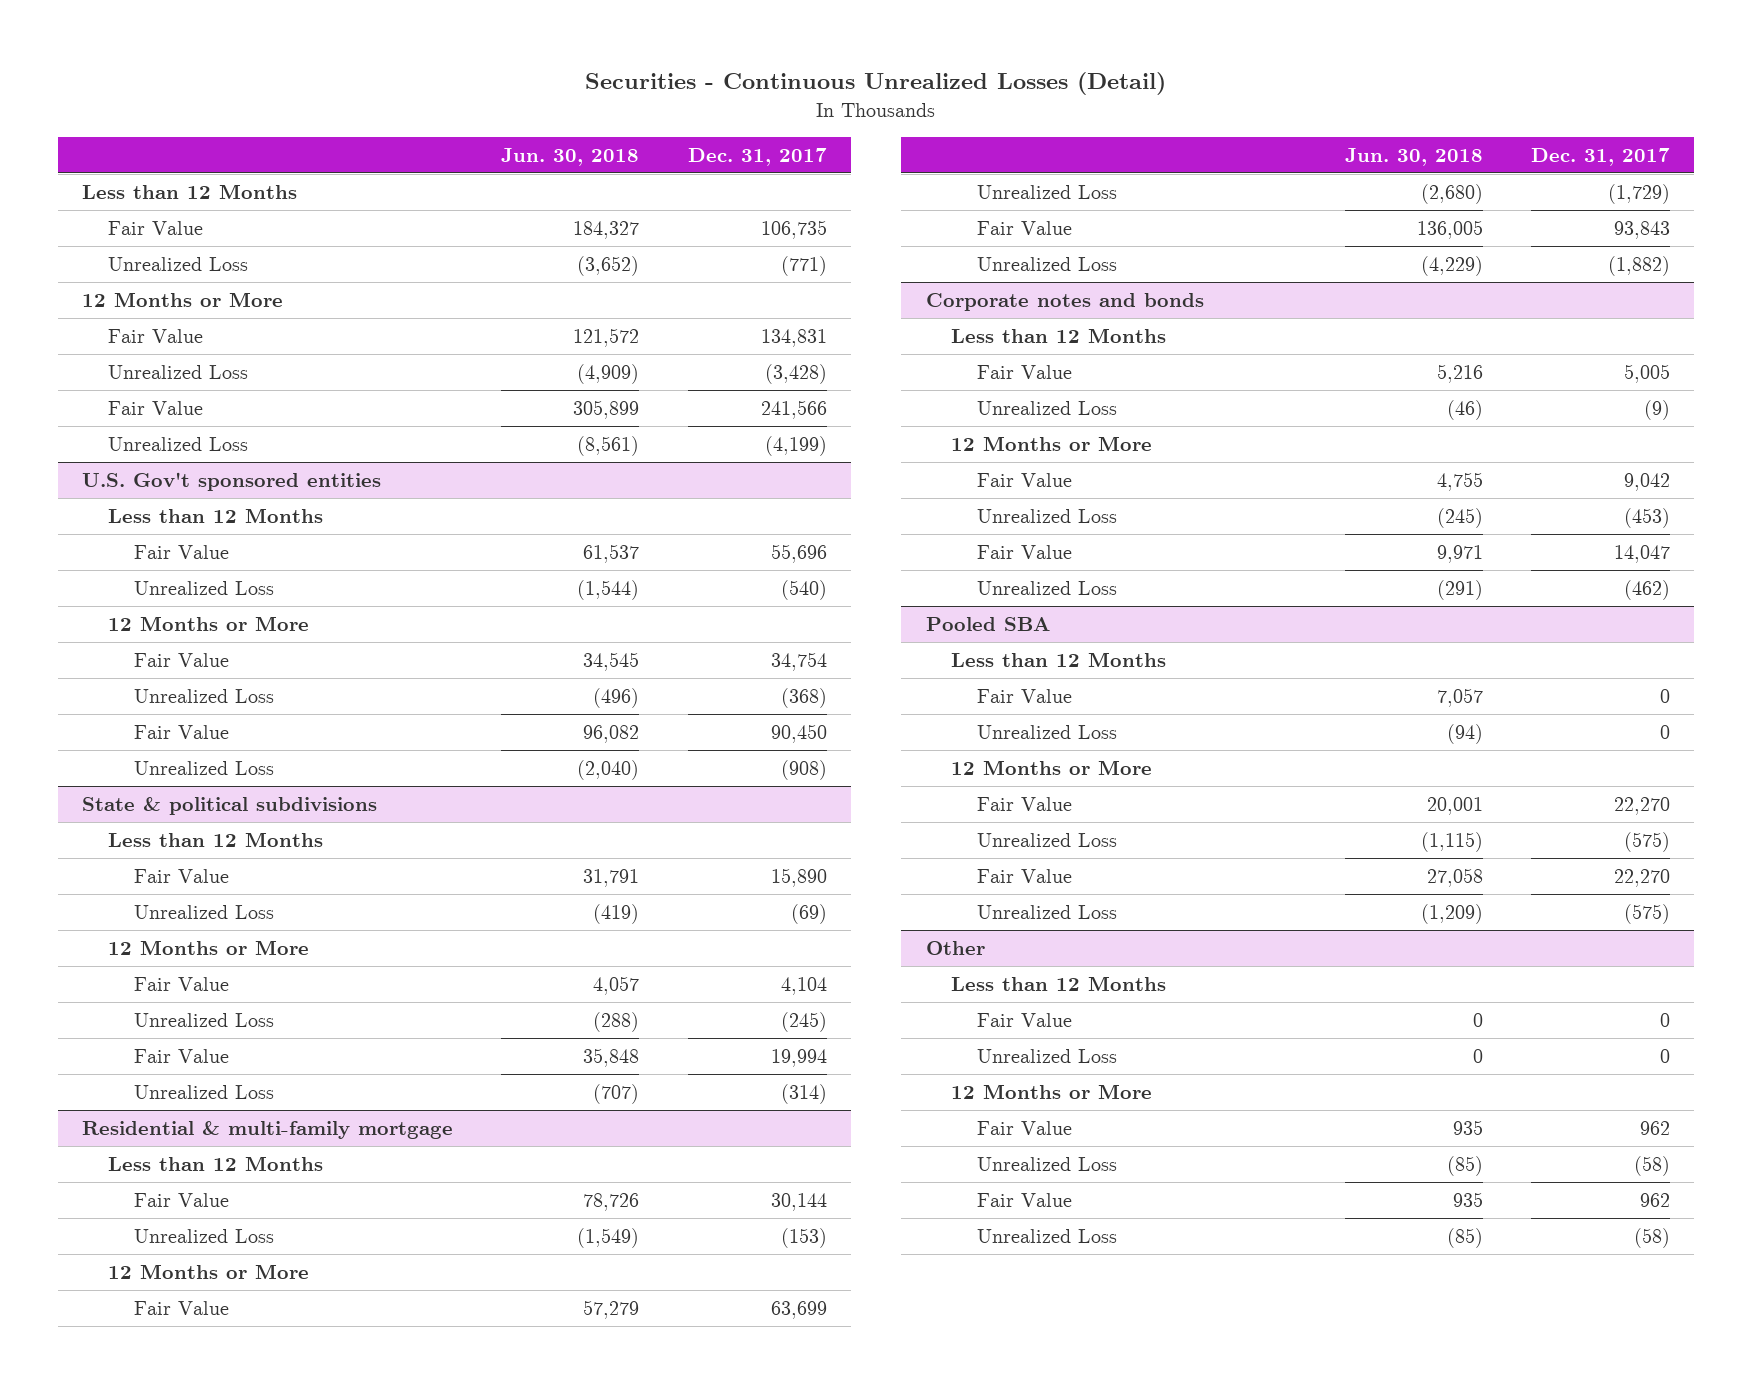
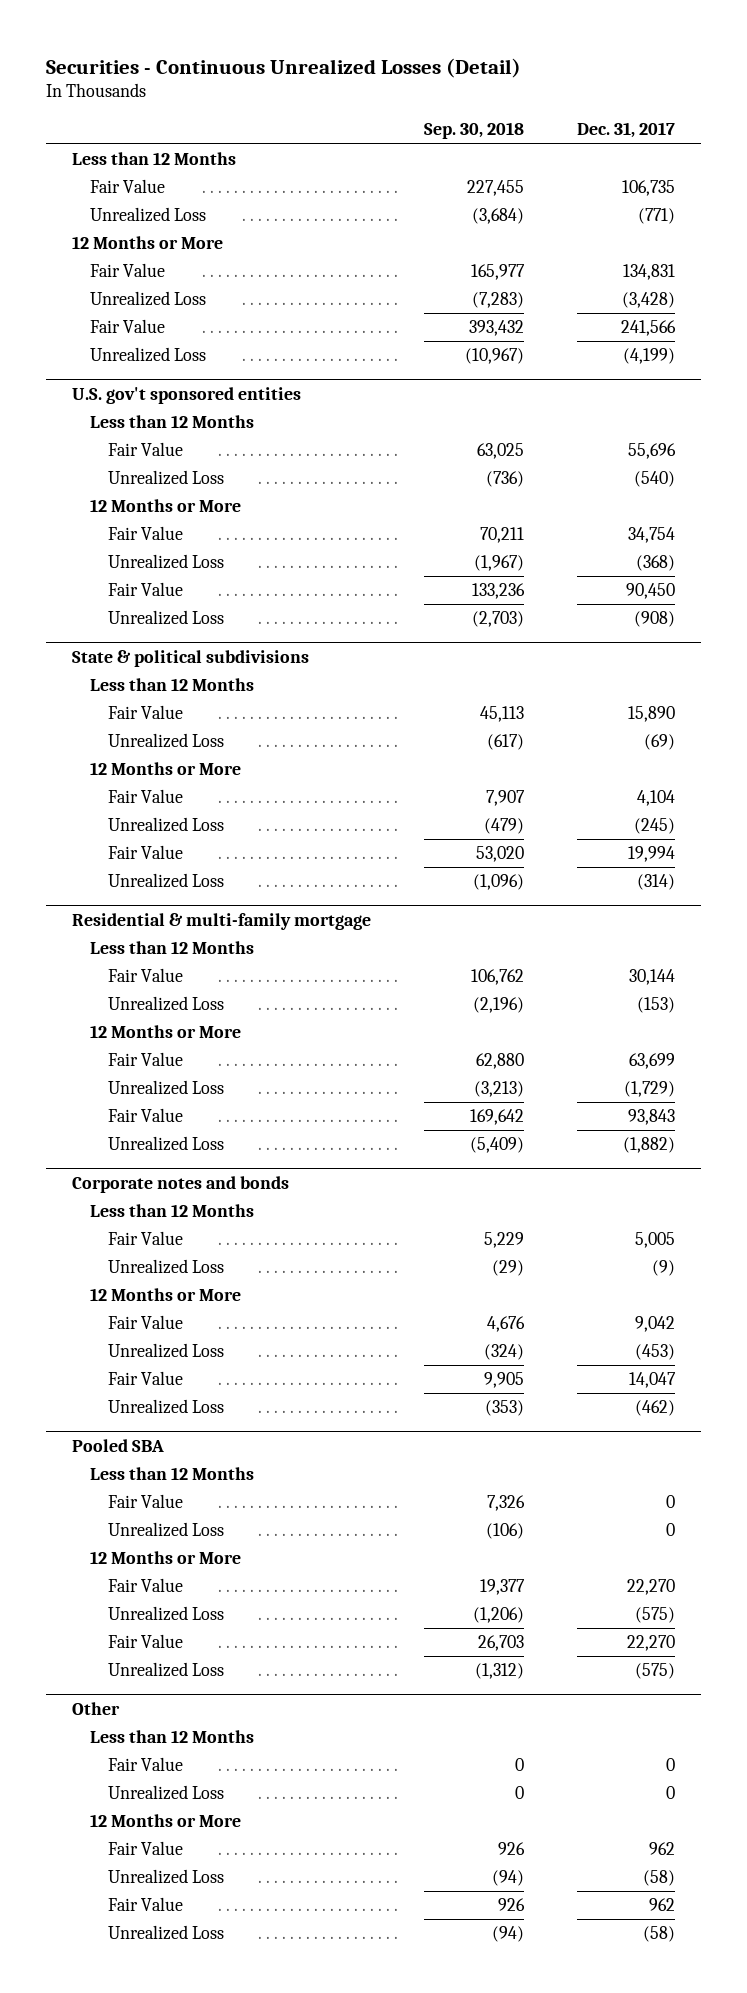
- | Jun. 30, 2018 | Dec. 31, 2017
+ | Sep. 30, 2018 | Dec. 31, 2017
- U.S. Gov't sponsored entities
+ U.S. gov't sponsored entities

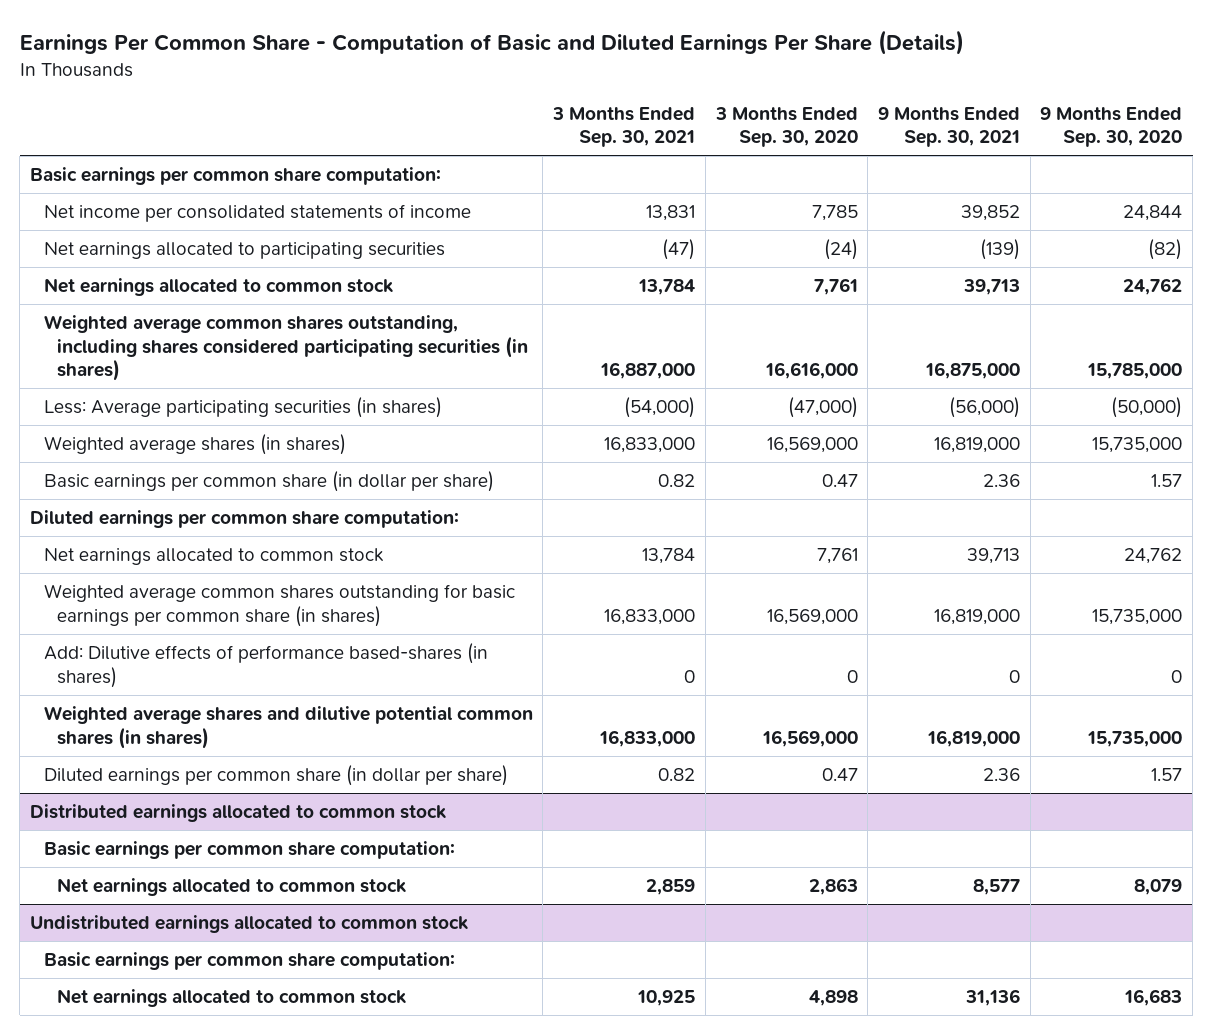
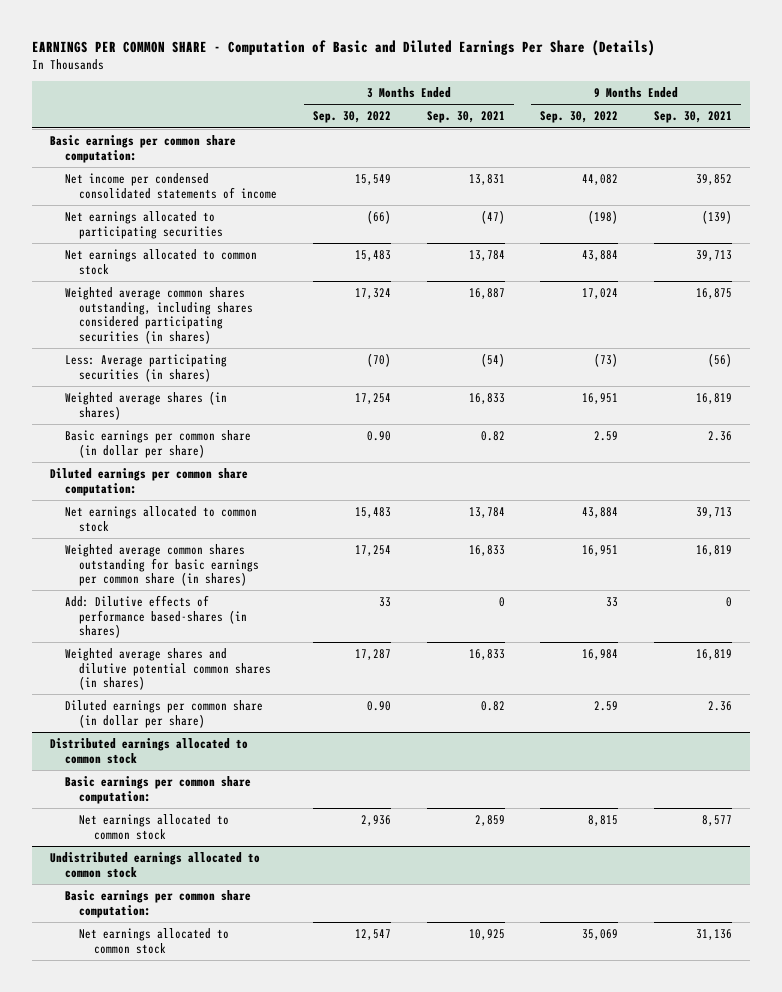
- Earnings Per Common Share - Computation of Basic and Diluted Earnings Per Share (Details)
+ EARNINGS PER COMMON SHARE - Computation of Basic and Diluted Earnings Per Share (Details)
- | 3 Months Ended Sep. 30, 2021 | 3 Months Ended Sep. 30, 2020 | 9 Months Ended Sep. 30, 2021 | 9 Months Ended Sep. 30, 2020
+ | 3 Months Ended Sep. 30, 2022 | 3 Months Ended Sep. 30, 2021 | 9 Months Ended Sep. 30, 2022 | 9 Months Ended Sep. 30, 2021
- Net income per consolidated statements of income | 13,831 | 7,785 | 39,852 | 24,844
+ Net income per condensed consolidated statements of income | 15,549 | 13,831 | 44,082 | 39,852
- Weighted average common shares outstanding, including shares considered participating securities (in shares) | 16,887,000 | 16,616,000 | 16,875,000 | 15,785,000
- Less: Average participating securities (in shares) | (54,000) | (47,000) | (56,000) | (50,000)
- Weighted average shares (in shares) | 16,833,000 | 16,569,000 | 16,819,000 | 15,735,000
+ Weighted average common shares outstanding, including shares considered participating securities (in shares) | 17,324 | 16,887 | 17,024 | 16,875
+ Less: Average participating securities (in shares) | (70) | (54) | (73) | (56)
+ Weighted average shares (in shares) | 17,254 | 16,833 | 16,951 | 16,819
- Weighted average common shares outstanding for basic earnings per common share (in shares) | 16,833,000 | 16,569,000 | 16,819,000 | 15,735,000
+ Weighted average common shares outstanding for basic earnings per common share (in shares) | 17,254 | 16,833 | 16,951 | 16,819
- Weighted average shares and dilutive potential common shares (in shares) | 16,833,000 | 16,569,000 | 16,819,000 | 15,735,000
+ Weighted average shares and dilutive potential common shares (in shares) | 17,287 | 16,833 | 16,984 | 16,819

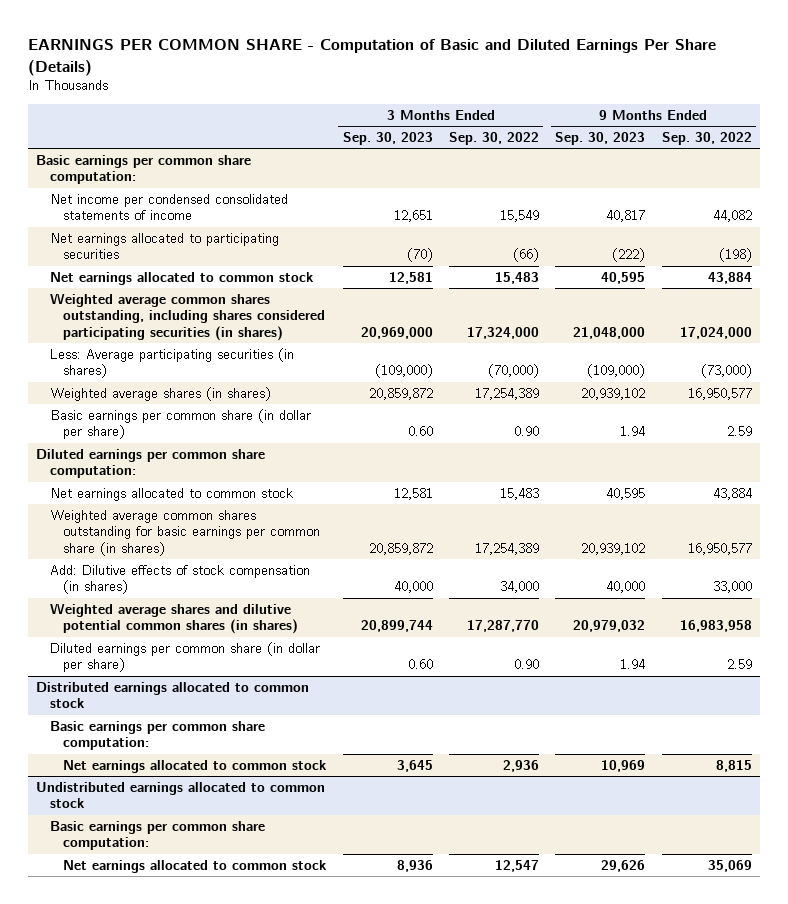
- | 3 Months Ended Sep. 30, 2022 | 3 Months Ended Sep. 30, 2021 | 9 Months Ended Sep. 30, 2022 | 9 Months Ended Sep. 30, 2021
+ | 3 Months Ended Sep. 30, 2023 | 3 Months Ended Sep. 30, 2022 | 9 Months Ended Sep. 30, 2023 | 9 Months Ended Sep. 30, 2022
- Weighted average common shares outstanding, including shares considered participating securities (in shares) | 17,324 | 16,887 | 17,024 | 16,875
- Less: Average participating securities (in shares) | (70) | (54) | (73) | (56)
- Weighted average shares (in shares) | 17,254 | 16,833 | 16,951 | 16,819
+ Weighted average common shares outstanding, including shares considered participating securities (in shares) | 20,969,000 | 17,324,000 | 21,048,000 | 17,024,000
+ Less: Average participating securities (in shares) | (109,000) | (70,000) | (109,000) | (73,000)
+ Weighted average shares (in shares) | 20,859,872 | 17,254,389 | 20,939,102 | 16,950,577
- Weighted average common shares outstanding for basic earnings per common share (in shares) | 17,254 | 16,833 | 16,951 | 16,819
- Add: Dilutive effects of performance based-shares (in shares) | 33 | 0 | 33 | 0
- Weighted average shares and dilutive potential common shares (in shares) | 17,287 | 16,833 | 16,984 | 16,819
+ Weighted average common shares outstanding for basic earnings per common share (in shares) | 20,859,872 | 17,254,389 | 20,939,102 | 16,950,577
+ Add: Dilutive effects of stock compensation (in shares) | 40,000 | 34,000 | 40,000 | 33,000
+ Weighted average shares and dilutive potential common shares (in shares) | 20,899,744 | 17,287,770 | 20,979,032 | 16,983,958

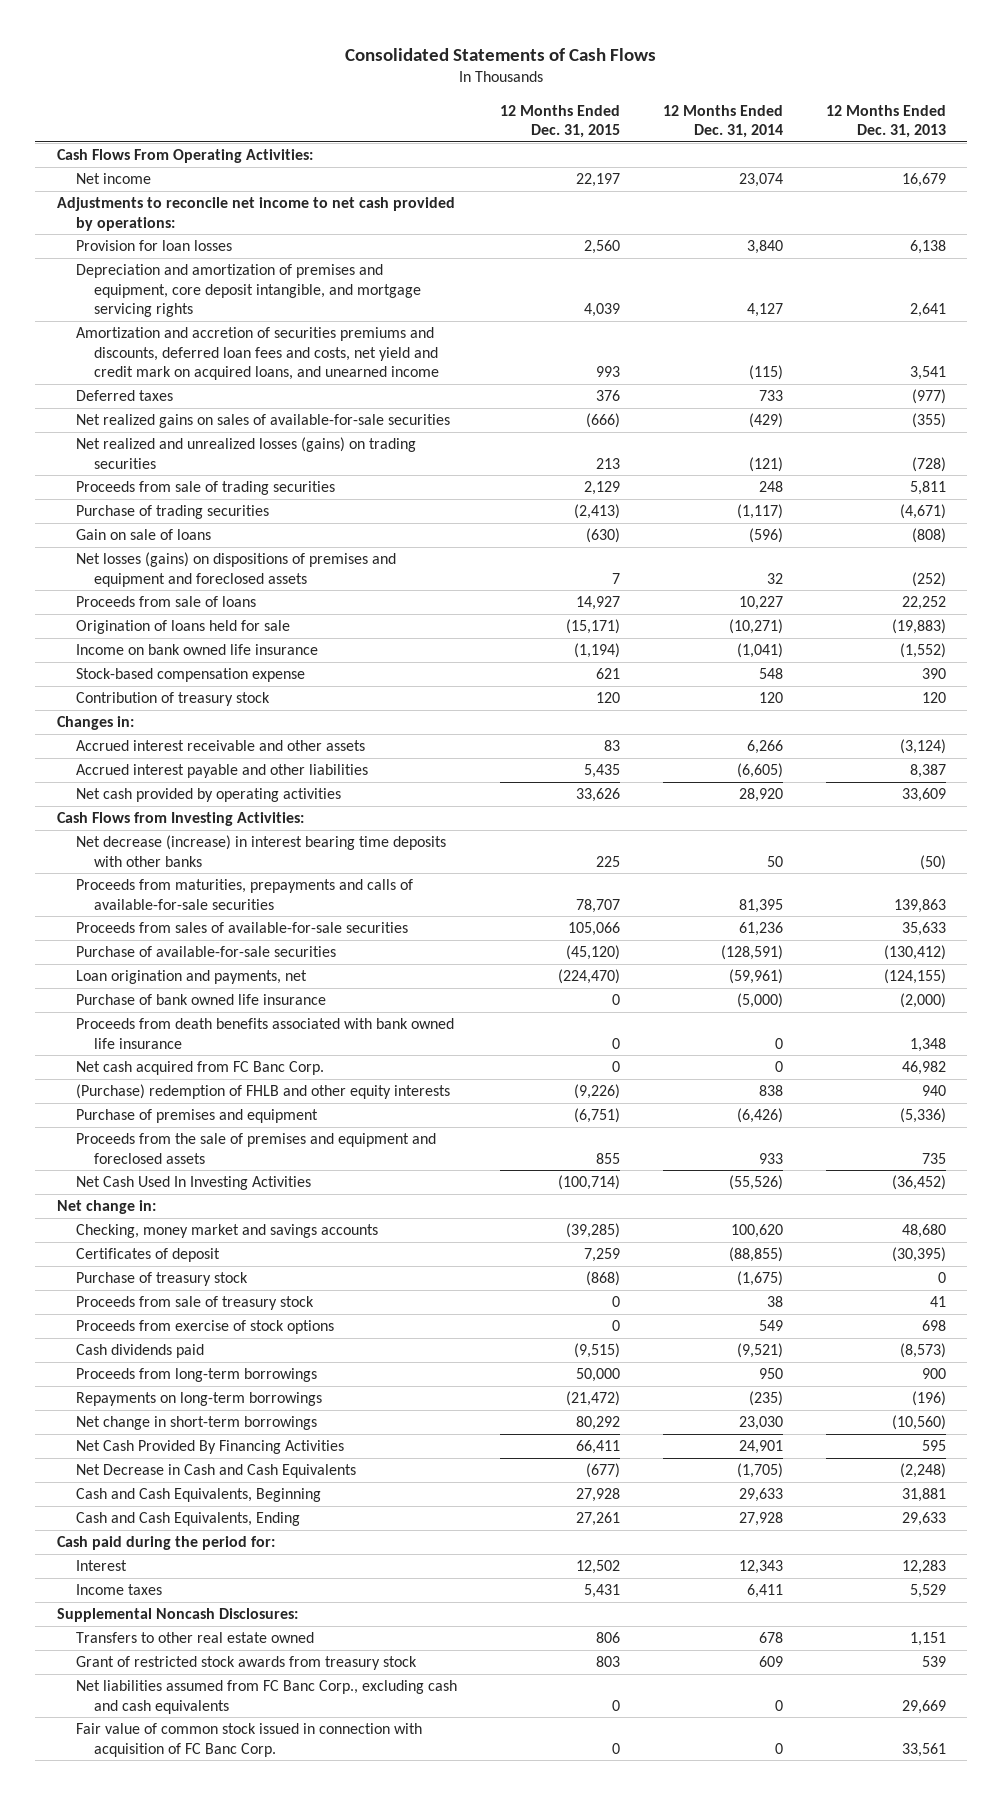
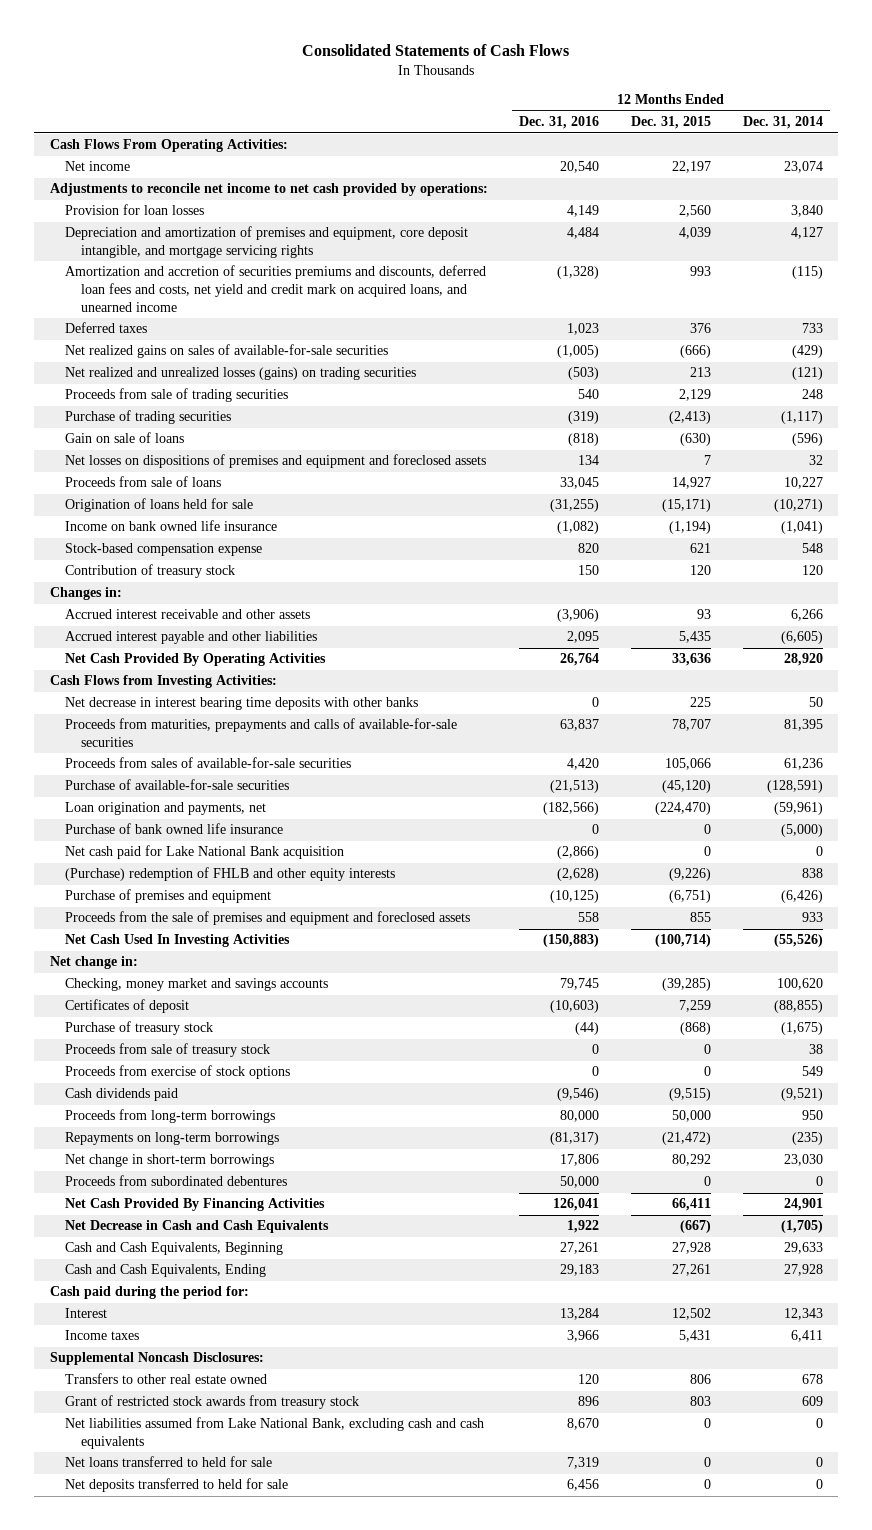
- | 12 Months Ended Dec. 31, 2015 | 12 Months Ended Dec. 31, 2014 | 12 Months Ended Dec. 31, 2013
+ | 12 Months Ended Dec. 31, 2016 | 12 Months Ended Dec. 31, 2015 | 12 Months Ended Dec. 31, 2014
- Net losses (gains) on dispositions of premises and equipment and foreclosed assets | 7 | 32 | (252)
+ Net losses on dispositions of premises and equipment and foreclosed assets | 134 | 7 | 32
- Accrued interest receivable and other assets | 83 | 6,266 | (3,124)
+ Accrued interest receivable and other assets | (3,906) | 93 | 6,266
- Net cash provided by operating activities | 33,626 | 28,920 | 33,609
+ Net Cash Provided By Operating Activities | 26,764 | 33,636 | 28,920
- Net decrease (increase) in interest bearing time deposits with other banks | 225 | 50 | (50)
+ Net decrease in interest bearing time deposits with other banks | 0 | 225 | 50
- Proceeds from death benefits associated with bank owned life insurance | 0 | 0 | 1,348
- Net cash acquired from FC Banc Corp. | 0 | 0 | 46,982
+ Net cash paid for Lake National Bank acquisition | (2,866) | 0 | 0
+ Proceeds from subordinated debentures | 50,000 | 0 | 0
- Net Decrease in Cash and Cash Equivalents | (677) | (1,705) | (2,248)
+ Net Decrease in Cash and Cash Equivalents | 1,922 | (667) | (1,705)
- Net liabilities assumed from FC Banc Corp., excluding cash and cash equivalents | 0 | 0 | 29,669
- Fair value of common stock issued in connection with acquisition of FC Banc Corp. | 0 | 0 | 33,561
+ Net liabilities assumed from Lake National Bank, excluding cash and cash equivalents | 8,670 | 0 | 0
+ Net loans transferred to held for sale | 7,319 | 0 | 0
+ Net deposits transferred to held for sale | 6,456 | 0 | 0

